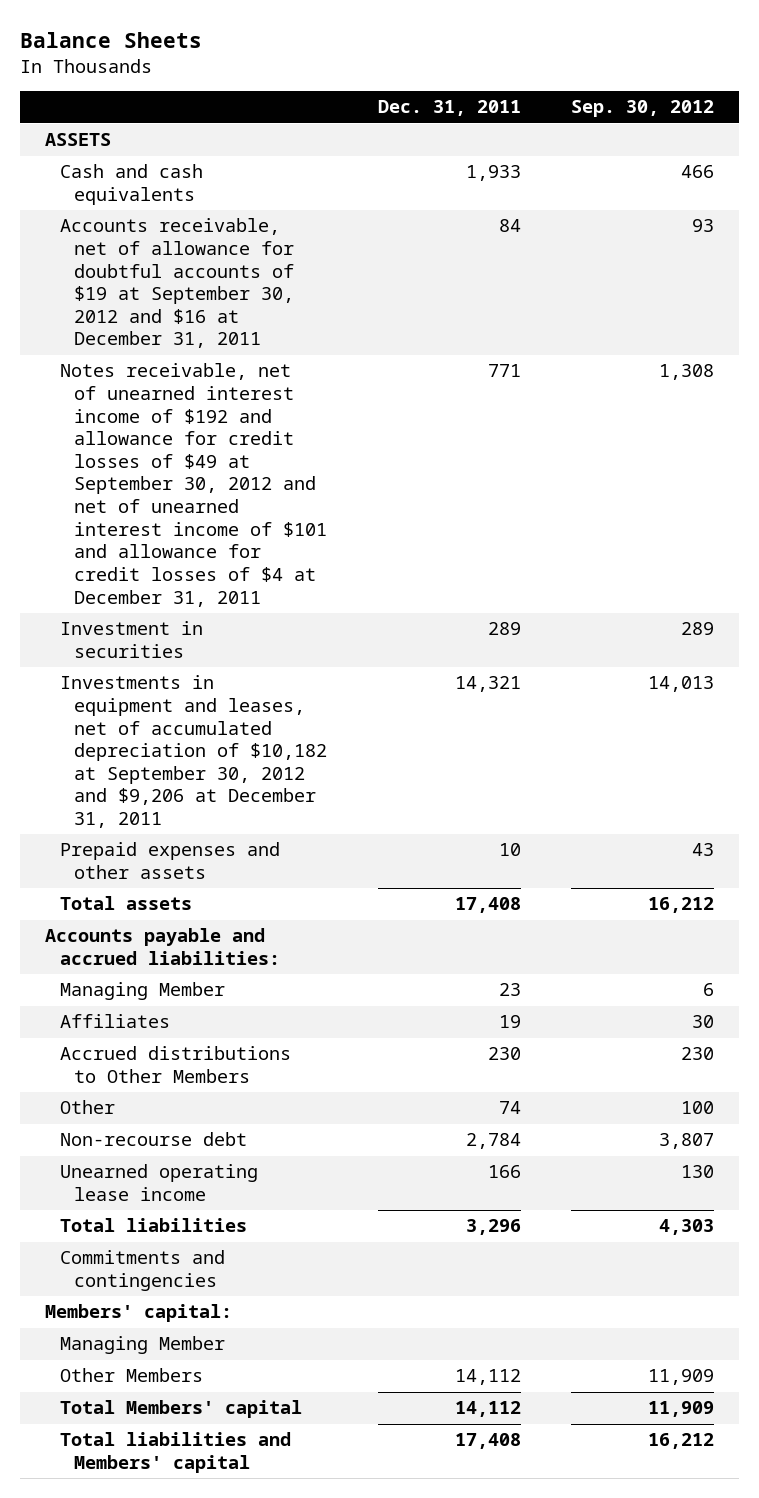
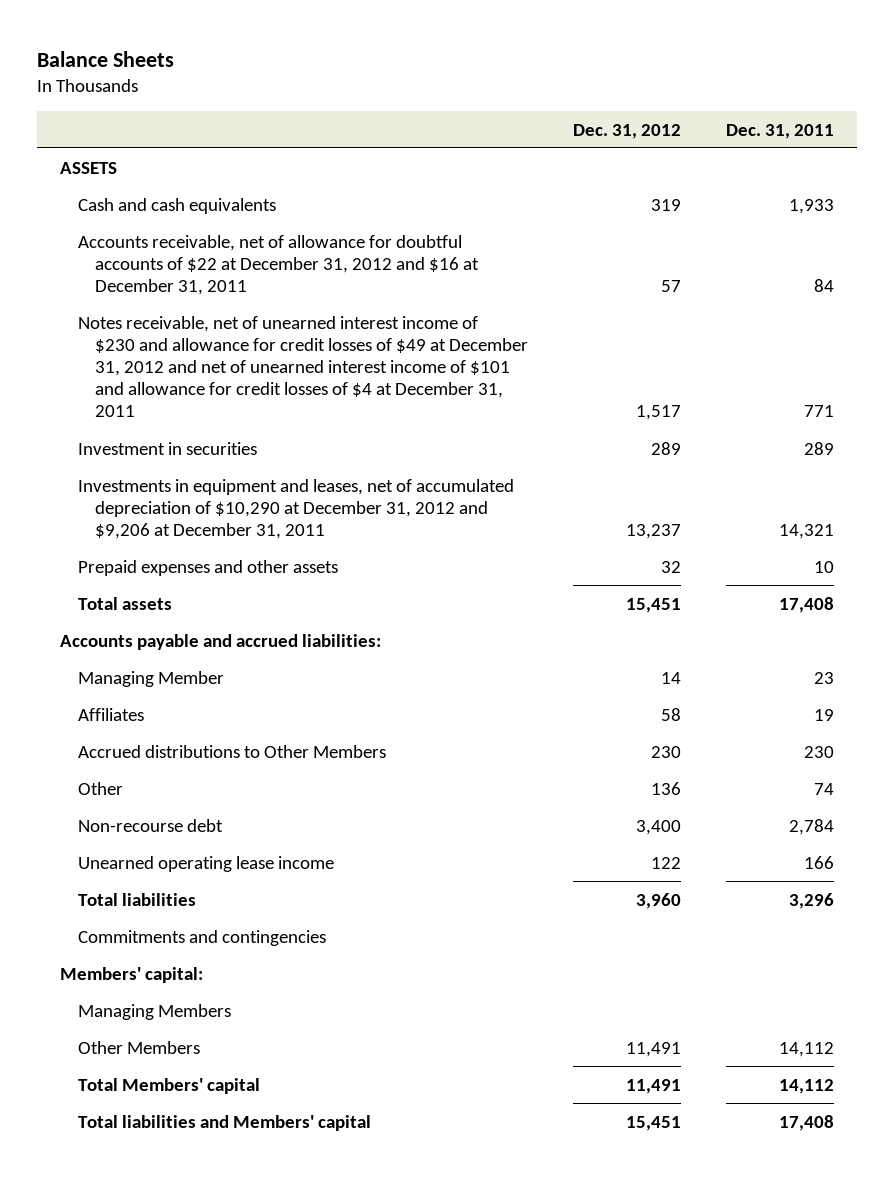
- | Dec. 31, 2011 | Sep. 30, 2012
+ | Dec. 31, 2012 | Dec. 31, 2011
- Accounts receivable, net of allowance for doubtful accounts of $19 at September 30, 2012 and $16 at December 31, 2011 | 84 | 93
- Notes receivable, net of unearned interest income of $192 and allowance for credit losses of $49 at September 30, 2012 and net of unearned interest income of $101 and allowance for credit losses of $4 at December 31, 2011 | 771 | 1,308
+ Accounts receivable, net of allowance for doubtful accounts of $22 at December 31, 2012 and $16 at December 31, 2011 | 57 | 84
+ Notes receivable, net of unearned interest income of $230 and allowance for credit losses of $49 at December 31, 2012 and net of unearned interest income of $101 and allowance for credit losses of $4 at December 31, 2011 | 1,517 | 771
- Investments in equipment and leases, net of accumulated depreciation of $10,182 at September 30, 2012 and $9,206 at December 31, 2011 | 14,321 | 14,013
+ Investments in equipment and leases, net of accumulated depreciation of $10,290 at December 31, 2012 and $9,206 at December 31, 2011 | 13,237 | 14,321
- Managing Member
+ Managing Members

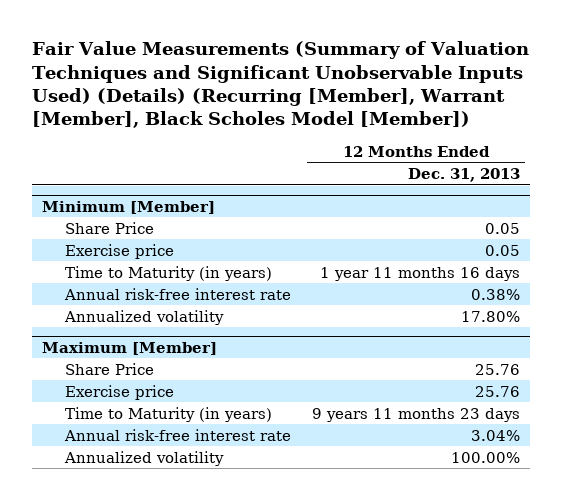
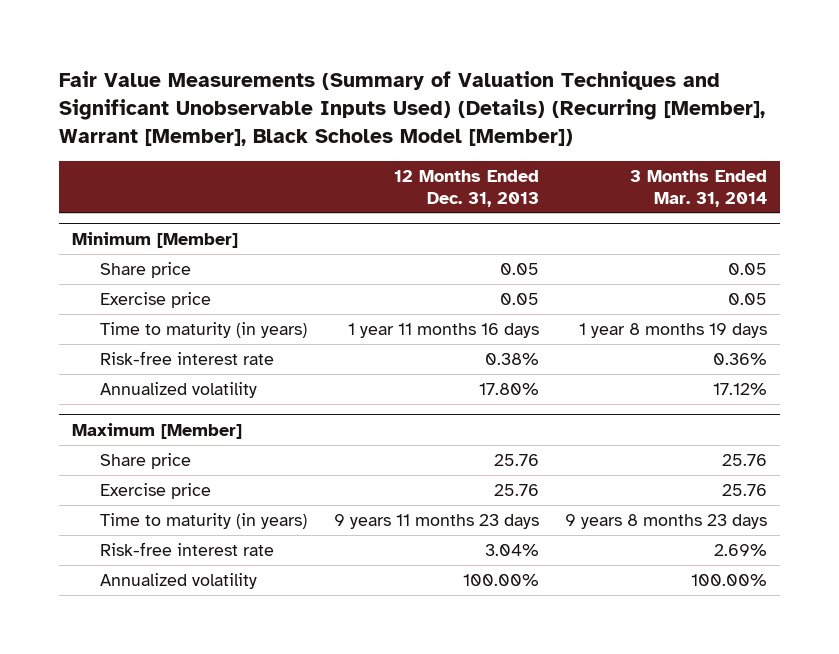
- | 12 Months Ended Dec. 31, 2013
+ | 12 Months Ended Dec. 31, 2013 | 3 Months Ended Mar. 31, 2014
@ Minimum [Member]
- Share Price | 0.05
+ Share price | 0.05 | 0.05
- Time to Maturity (in years) | 1 year 11 months 16 days
- Annual risk-free interest rate | 0.38%
+ Time to maturity (in years) | 1 year 11 months 16 days | 1 year 8 months 19 days
+ Risk-free interest rate | 0.38% | 0.36%
@ Maximum [Member]
- Share Price | 25.76
+ Share price | 25.76 | 25.76
- Time to Maturity (in years) | 9 years 11 months 23 days
- Annual risk-free interest rate | 3.04%
+ Time to maturity (in years) | 9 years 11 months 23 days | 9 years 8 months 23 days
+ Risk-free interest rate | 3.04% | 2.69%

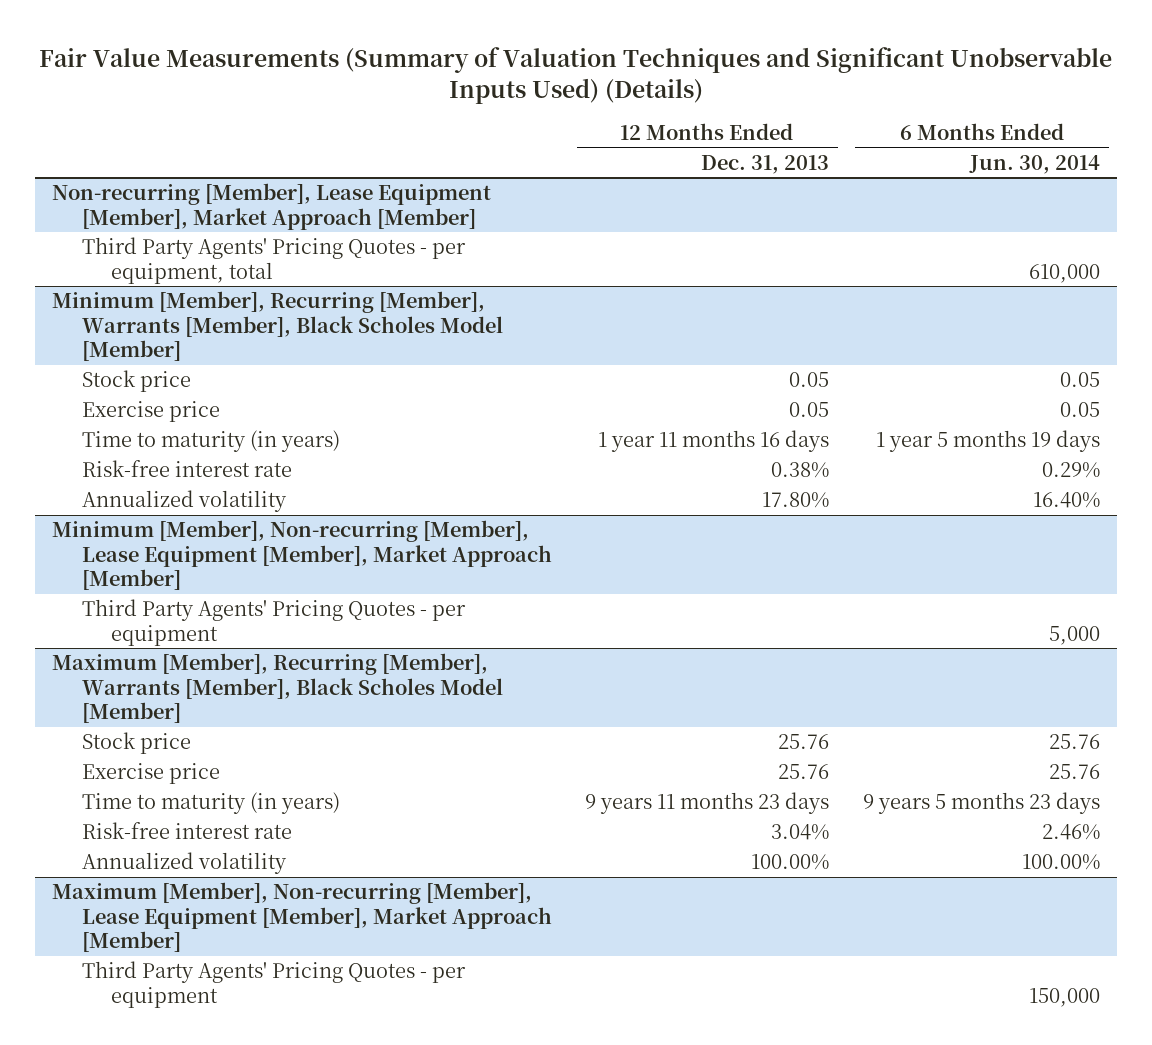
- Fair Value Measurements (Summary of Valuation Techniques and Significant Unobservable Inputs Used) (Details) (Recurring [Member], Warrant [Member], Black Scholes Model [Member])
+ Fair Value Measurements (Summary of Valuation Techniques and Significant Unobservable Inputs Used) (Details)
- | 12 Months Ended Dec. 31, 2013 | 3 Months Ended Mar. 31, 2014
+ | 12 Months Ended Dec. 31, 2013 | 6 Months Ended Jun. 30, 2014
- Minimum [Member]
- Share price | 0.05 | 0.05
+ Non-recurring [Member], Lease Equipment [Member], Market Approach [Member]
+ Third Party Agents' Pricing Quotes - per equipment, total | | 610,000
+ Minimum [Member], Recurring [Member], Warrants [Member], Black Scholes Model [Member]
+ Stock price | 0.05 | 0.05
- Maximum [Member]
- Share price | 25.76 | 25.76
+ Minimum [Member], Non-recurring [Member], Lease Equipment [Member], Market Approach [Member]
+ Third Party Agents' Pricing Quotes - per equipment | | 5,000
+ Maximum [Member], Recurring [Member], Warrants [Member], Black Scholes Model [Member]
+ Stock price | 25.76 | 25.76
+ Maximum [Member], Non-recurring [Member], Lease Equipment [Member], Market Approach [Member]
+ Third Party Agents' Pricing Quotes - per equipment | | 150,000

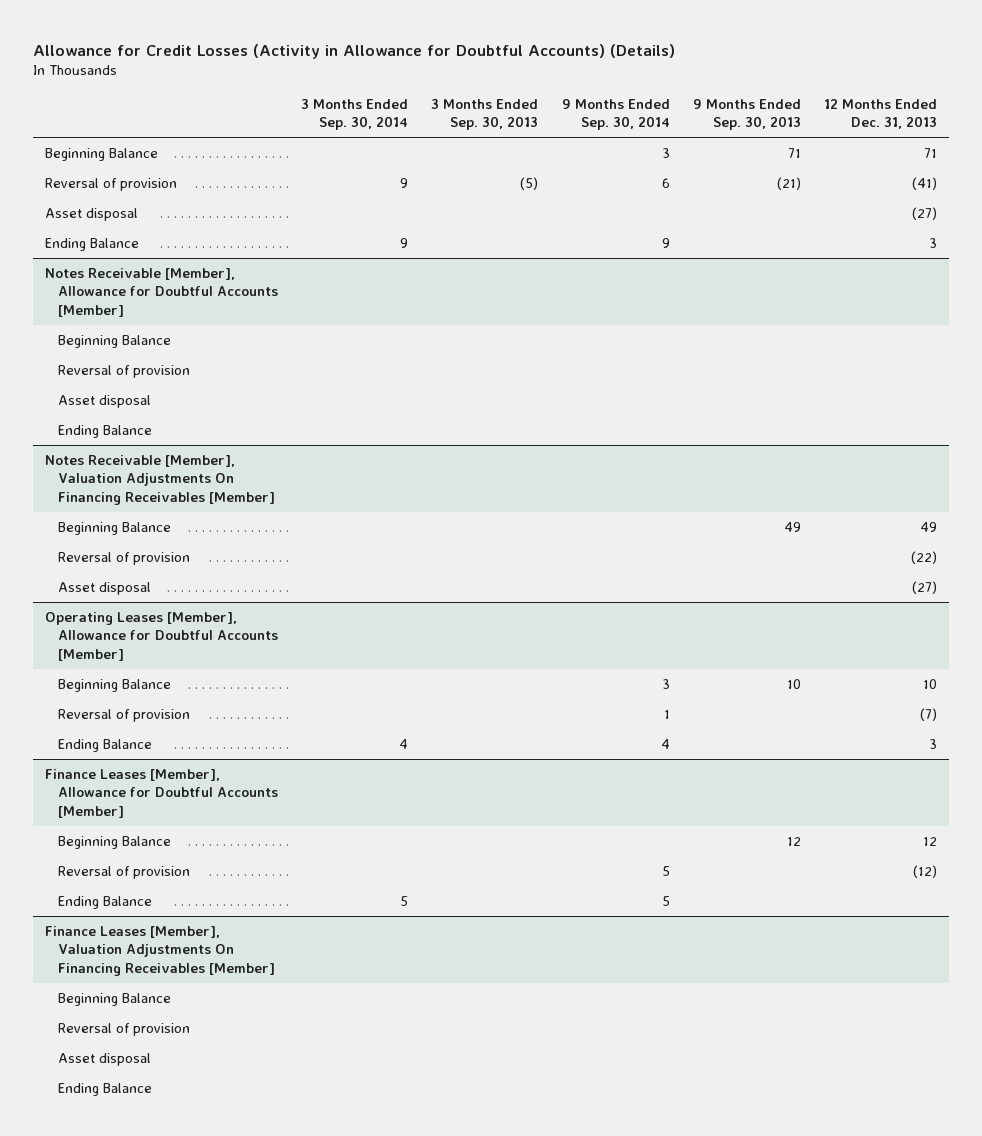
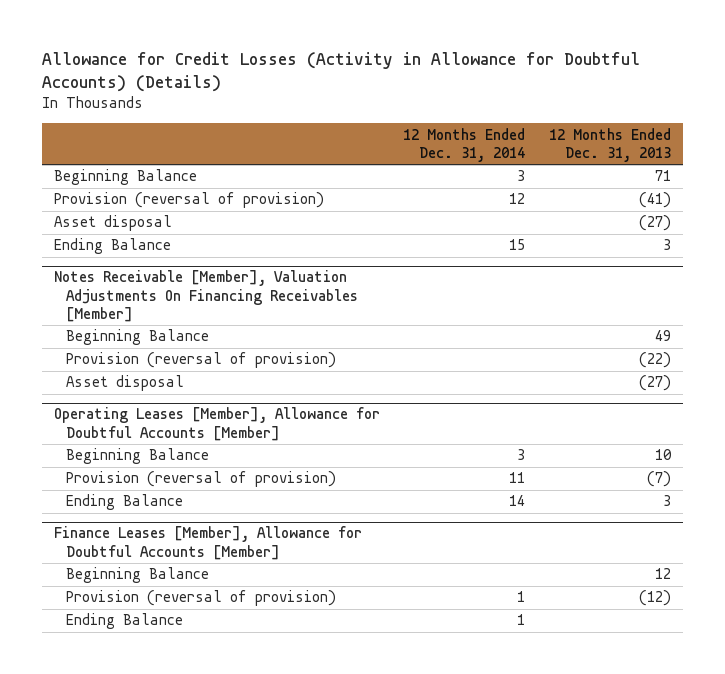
- | 3 Months Ended Sep. 30, 2014 | 3 Months Ended Sep. 30, 2013 | 9 Months Ended Sep. 30, 2014 | 9 Months Ended Sep. 30, 2013 | 12 Months Ended Dec. 31, 2013
+ | 12 Months Ended Dec. 31, 2014 | 12 Months Ended Dec. 31, 2013
- Reversal of provision | 9 | (5) | 6 | (21) | (41)
+ Provision (reversal of provision) | 12 | (41)
- Notes Receivable [Member], Allowance for Doubtful Accounts [Member]
- Beginning Balance
- Reversal of provision
- Asset disposal
- Ending Balance
@ Notes Receivable [Member], Valuation Adjustments On Financing Receivables [Member]
- Reversal of provision | | | | | (22)
+ Provision (reversal of provision) | | (22)
@ Operating Leases [Member], Allowance for Doubtful Accounts [Member]
- Reversal of provision | | | 1 | | (7)
+ Provision (reversal of provision) | 11 | (7)
@ Finance Leases [Member], Allowance for Doubtful Accounts [Member]
- Reversal of provision | | | 5 | | (12)
- Ending Balance | 5 | | 5 | |
- Finance Leases [Member], Valuation Adjustments On Financing Receivables [Member]
- Beginning Balance
- Reversal of provision
- Asset disposal
@ Finance Leases [Member], Allowance for Doubtful Accounts [Member]
+ Provision (reversal of provision) | 1 | (12)

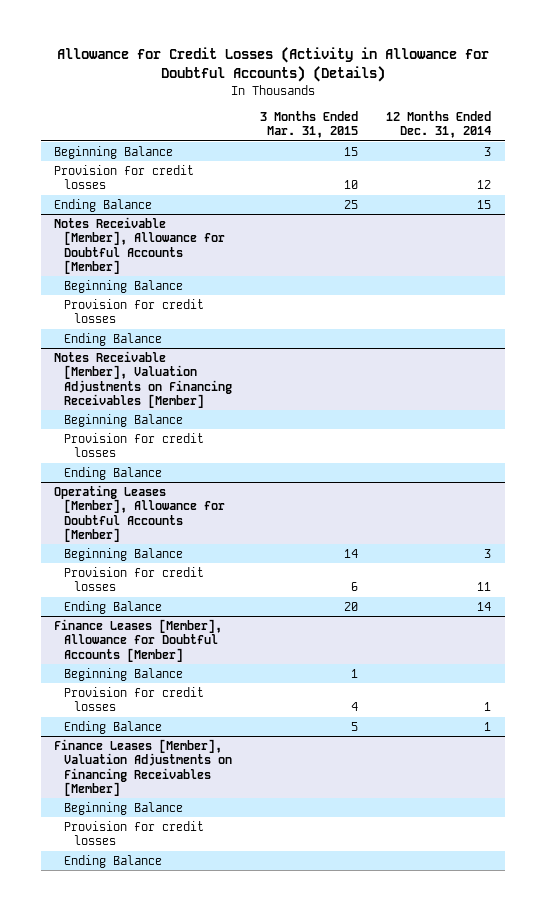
- | 12 Months Ended Dec. 31, 2014 | 12 Months Ended Dec. 31, 2013
+ | 3 Months Ended Mar. 31, 2015 | 12 Months Ended Dec. 31, 2014
- Provision (reversal of provision) | 12 | (41)
- Asset disposal | | (27)
+ Provision for credit losses | 10 | 12
- Notes Receivable [Member], Valuation Adjustments On Financing Receivables [Member]
+ Notes Receivable [Member], Allowance for Doubtful Accounts [Member]
- Provision (reversal of provision) | | (22)
- Asset disposal | | (27)
+ Provision for credit losses
+ Ending Balance
+ Notes Receivable [Member], Valuation Adjustments on Financing Receivables [Member]
+ Beginning Balance
+ Provision for credit losses
+ Ending Balance
@ Operating Leases [Member], Allowance for Doubtful Accounts [Member]
- Provision (reversal of provision) | 11 | (7)
+ Provision for credit losses | 6 | 11
@ Finance Leases [Member], Allowance for Doubtful Accounts [Member]
- Provision (reversal of provision) | 1 | (12)
+ Provision for credit losses | 4 | 1
+ Finance Leases [Member], Valuation Adjustments on Financing Receivables [Member]
+ Beginning Balance
+ Provision for credit losses
+ Ending Balance

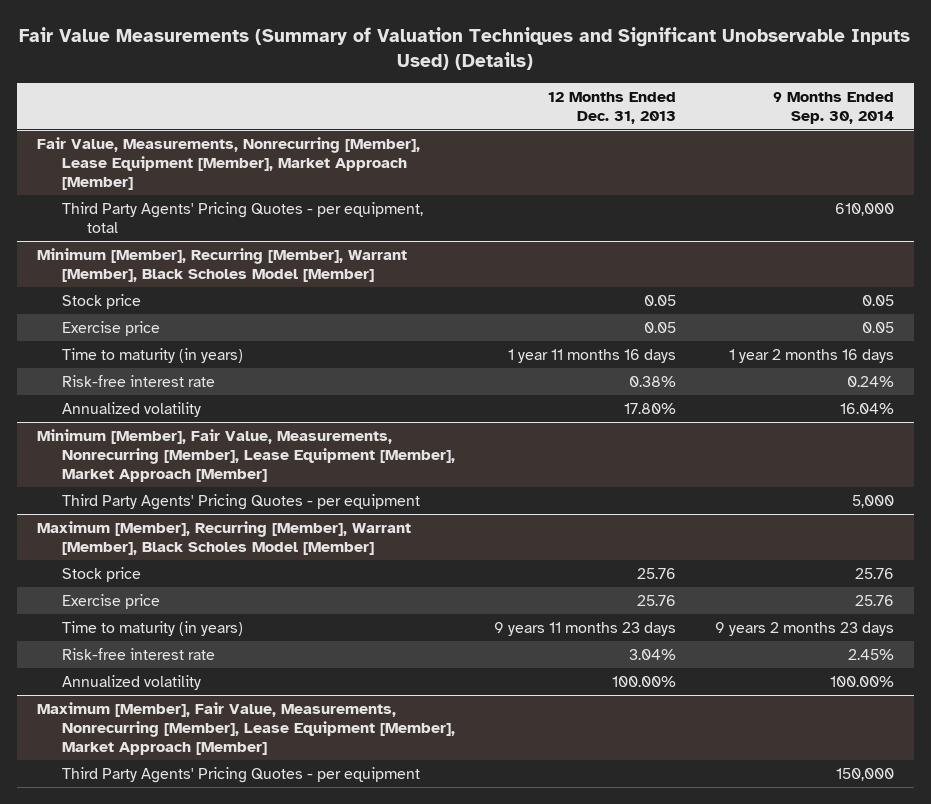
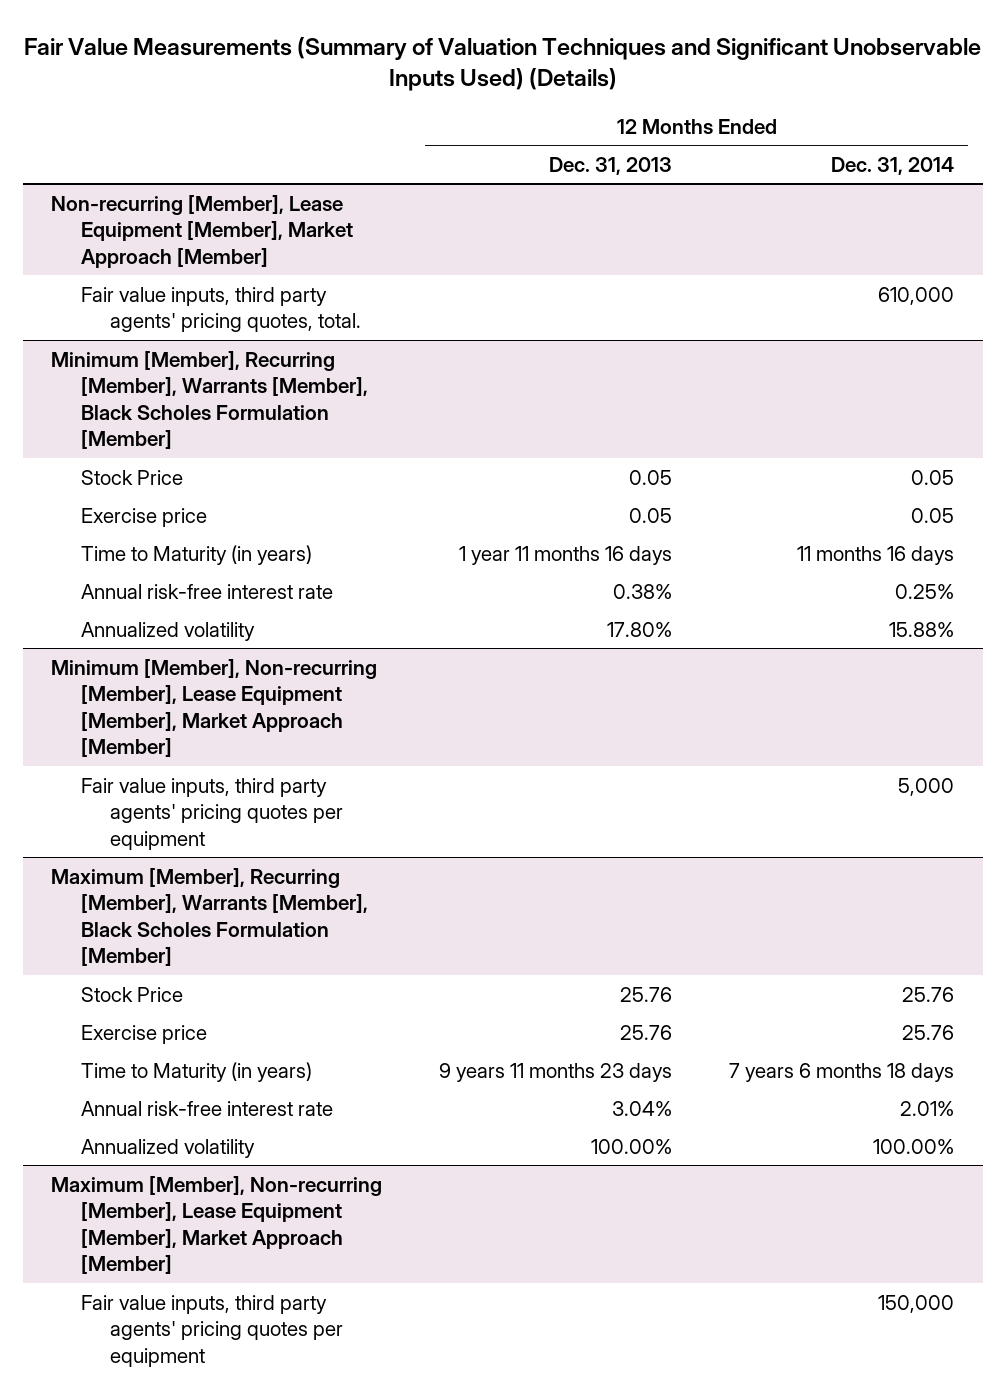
- | 12 Months Ended Dec. 31, 2013 | 9 Months Ended Sep. 30, 2014
+ | 12 Months Ended Dec. 31, 2013 | 12 Months Ended Dec. 31, 2014
- Fair Value, Measurements, Nonrecurring [Member], Lease Equipment [Member], Market Approach [Member]
- Third Party Agents' Pricing Quotes - per equipment, total | | 610,000
- Minimum [Member], Recurring [Member], Warrant [Member], Black Scholes Model [Member]
- Stock price | 0.05 | 0.05
+ Non-recurring [Member], Lease Equipment [Member], Market Approach [Member]
+ Fair value inputs, third party agents' pricing quotes, total. | | 610,000
+ Minimum [Member], Recurring [Member], Warrants [Member], Black Scholes Formulation [Member]
+ Stock Price | 0.05 | 0.05
- Time to maturity (in years) | 1 year 11 months 16 days | 1 year 2 months 16 days
- Risk-free interest rate | 0.38% | 0.24%
+ Time to Maturity (in years) | 1 year 11 months 16 days | 11 months 16 days
+ Annual risk-free interest rate | 0.38% | 0.25%
- Minimum [Member], Fair Value, Measurements, Nonrecurring [Member], Lease Equipment [Member], Market Approach [Member]
- Third Party Agents' Pricing Quotes - per equipment | | 5,000
- Maximum [Member], Recurring [Member], Warrant [Member], Black Scholes Model [Member]
- Stock price | 25.76 | 25.76
+ Minimum [Member], Non-recurring [Member], Lease Equipment [Member], Market Approach [Member]
+ Fair value inputs, third party agents' pricing quotes per equipment | | 5,000
+ Maximum [Member], Recurring [Member], Warrants [Member], Black Scholes Formulation [Member]
+ Stock Price | 25.76 | 25.76
- Time to maturity (in years) | 9 years 11 months 23 days | 9 years 2 months 23 days
- Risk-free interest rate | 3.04% | 2.45%
+ Time to Maturity (in years) | 9 years 11 months 23 days | 7 years 6 months 18 days
+ Annual risk-free interest rate | 3.04% | 2.01%
- Maximum [Member], Fair Value, Measurements, Nonrecurring [Member], Lease Equipment [Member], Market Approach [Member]
- Third Party Agents' Pricing Quotes - per equipment | | 150,000
+ Maximum [Member], Non-recurring [Member], Lease Equipment [Member], Market Approach [Member]
+ Fair value inputs, third party agents' pricing quotes per equipment | | 150,000

